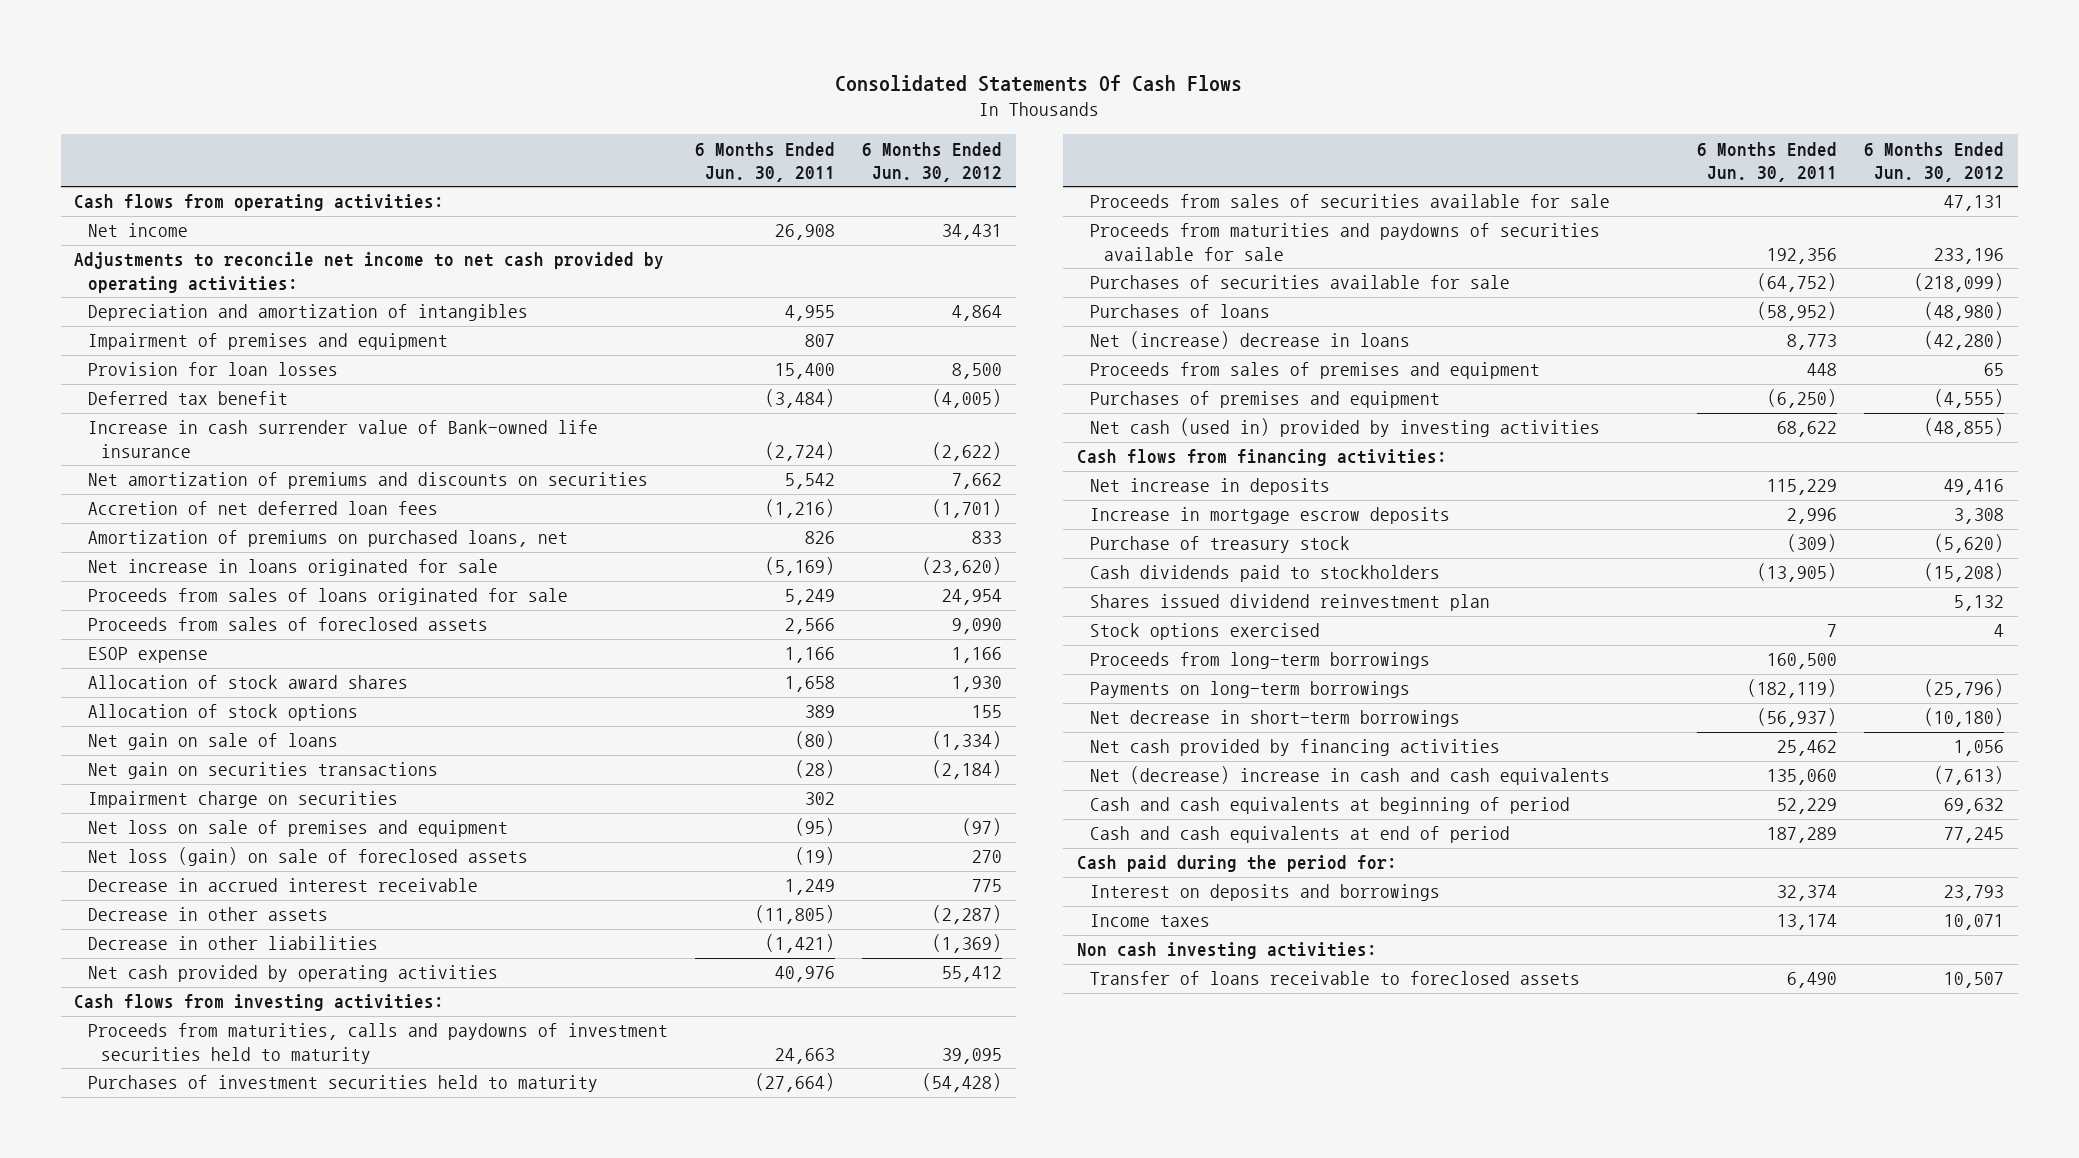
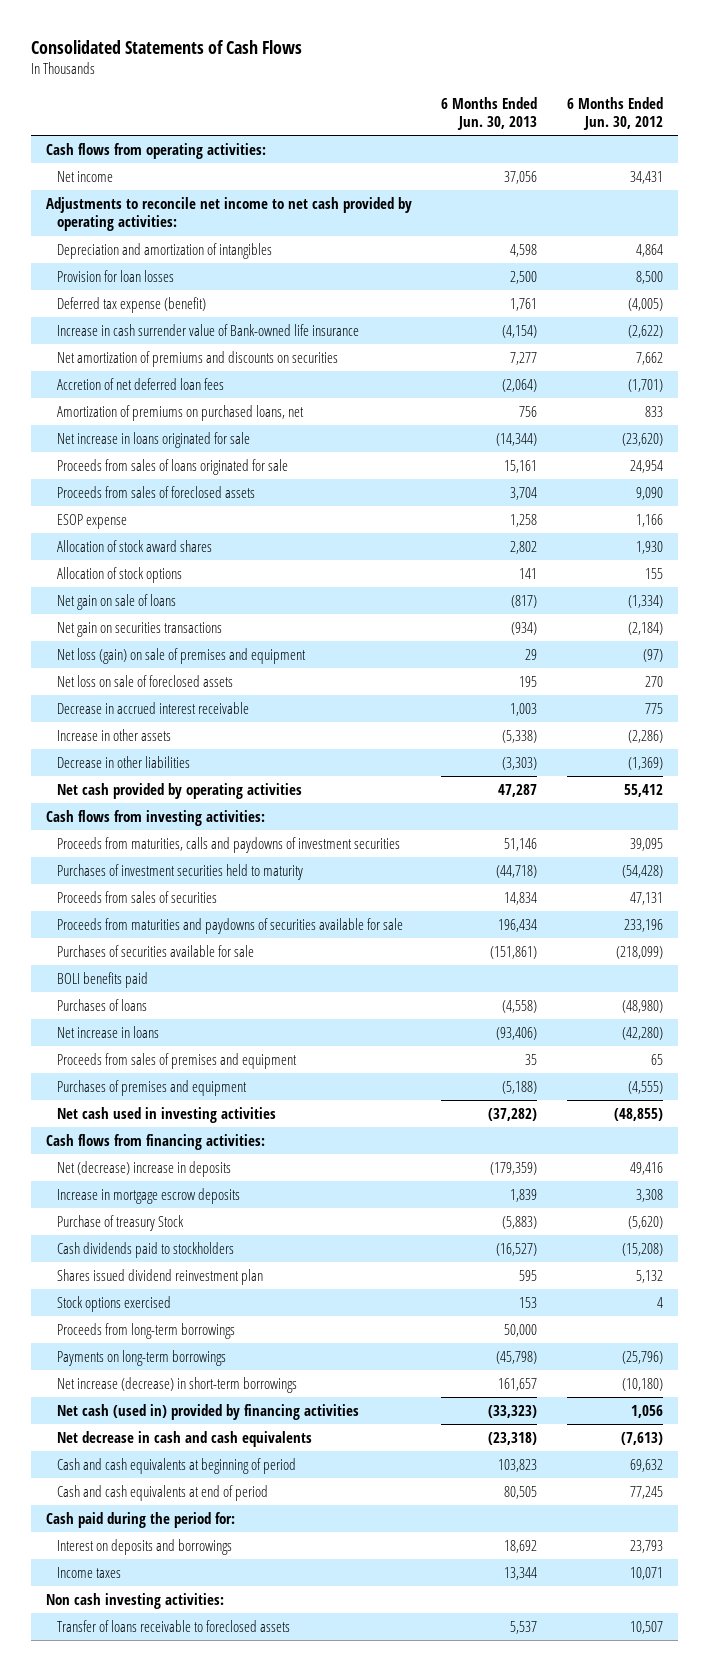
- Consolidated Statements Of Cash Flows
+ Consolidated Statements of Cash Flows
- | 6 Months Ended Jun. 30, 2011 | 6 Months Ended Jun. 30, 2012
+ | 6 Months Ended Jun. 30, 2013 | 6 Months Ended Jun. 30, 2012
- Impairment of premises and equipment | 807 |
- Deferred tax benefit | (3,484) | (4,005)
+ Deferred tax expense (benefit) | 1,761 | (4,005)
- Impairment charge on securities | 302 |
- Net loss on sale of premises and equipment | (95) | (97)
- Net loss (gain) on sale of foreclosed assets | (19) | 270
+ Net loss (gain) on sale of premises and equipment | 29 | (97)
+ Net loss on sale of foreclosed assets | 195 | 270
- Decrease in other assets | (11,805) | (2,287)
+ Increase in other assets | (5,338) | (2,286)
- Proceeds from maturities, calls and paydowns of investment securities held to maturity | 24,663 | 39,095
+ Proceeds from maturities, calls and paydowns of investment securities | 51,146 | 39,095
- Proceeds from sales of securities available for sale | | 47,131
+ Proceeds from sales of securities | 14,834 | 47,131
+ BOLI benefits paid
- Net (increase) decrease in loans | 8,773 | (42,280)
+ Net increase in loans | (93,406) | (42,280)
- Net cash (used in) provided by investing activities | 68,622 | (48,855)
+ Net cash used in investing activities | (37,282) | (48,855)
- Net increase in deposits | 115,229 | 49,416
+ Net (decrease) increase in deposits | (179,359) | 49,416
- Purchase of treasury stock | (309) | (5,620)
+ Purchase of treasury Stock | (5,883) | (5,620)
- Net decrease in short-term borrowings | (56,937) | (10,180)
- Net cash provided by financing activities | 25,462 | 1,056
- Net (decrease) increase in cash and cash equivalents | 135,060 | (7,613)
+ Net increase (decrease) in short-term borrowings | 161,657 | (10,180)
+ Net cash (used in) provided by financing activities | (33,323) | 1,056
+ Net decrease in cash and cash equivalents | (23,318) | (7,613)

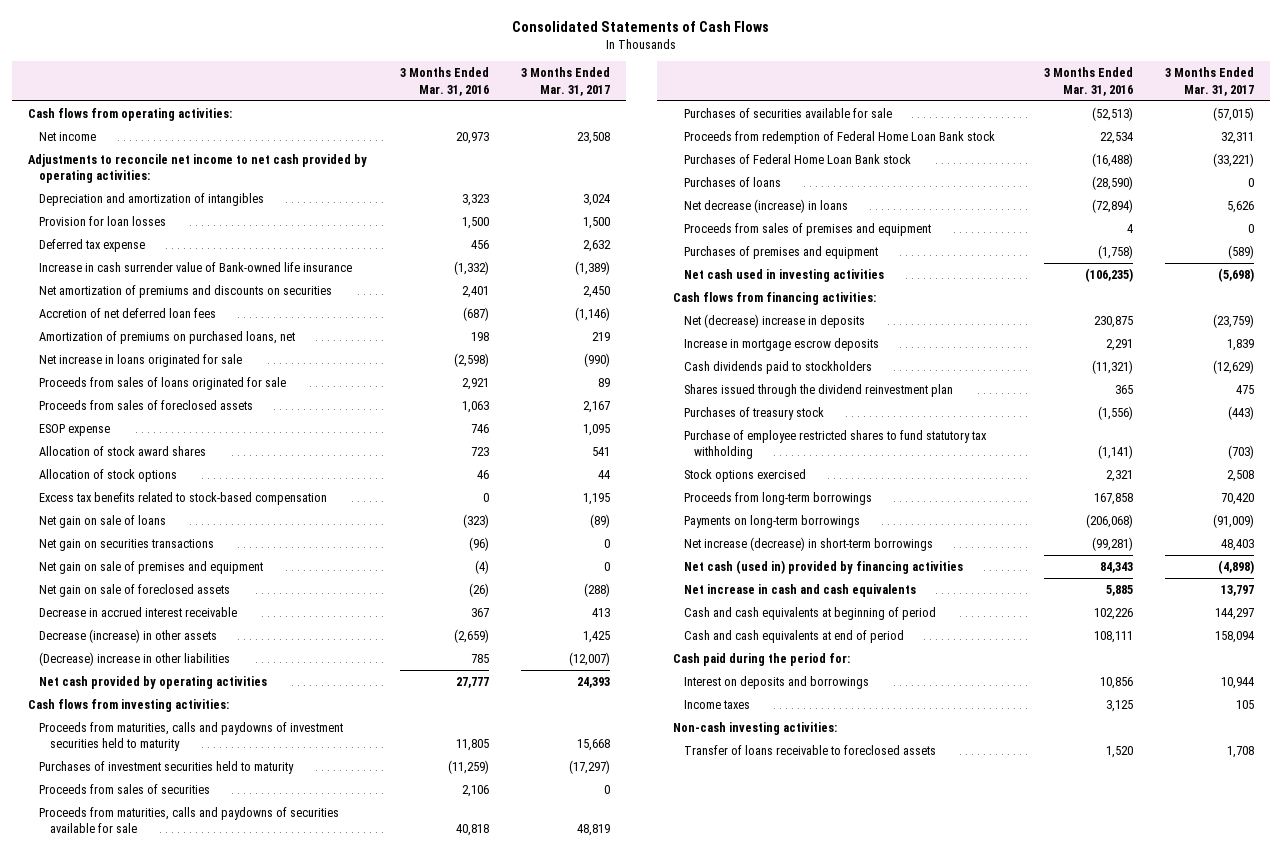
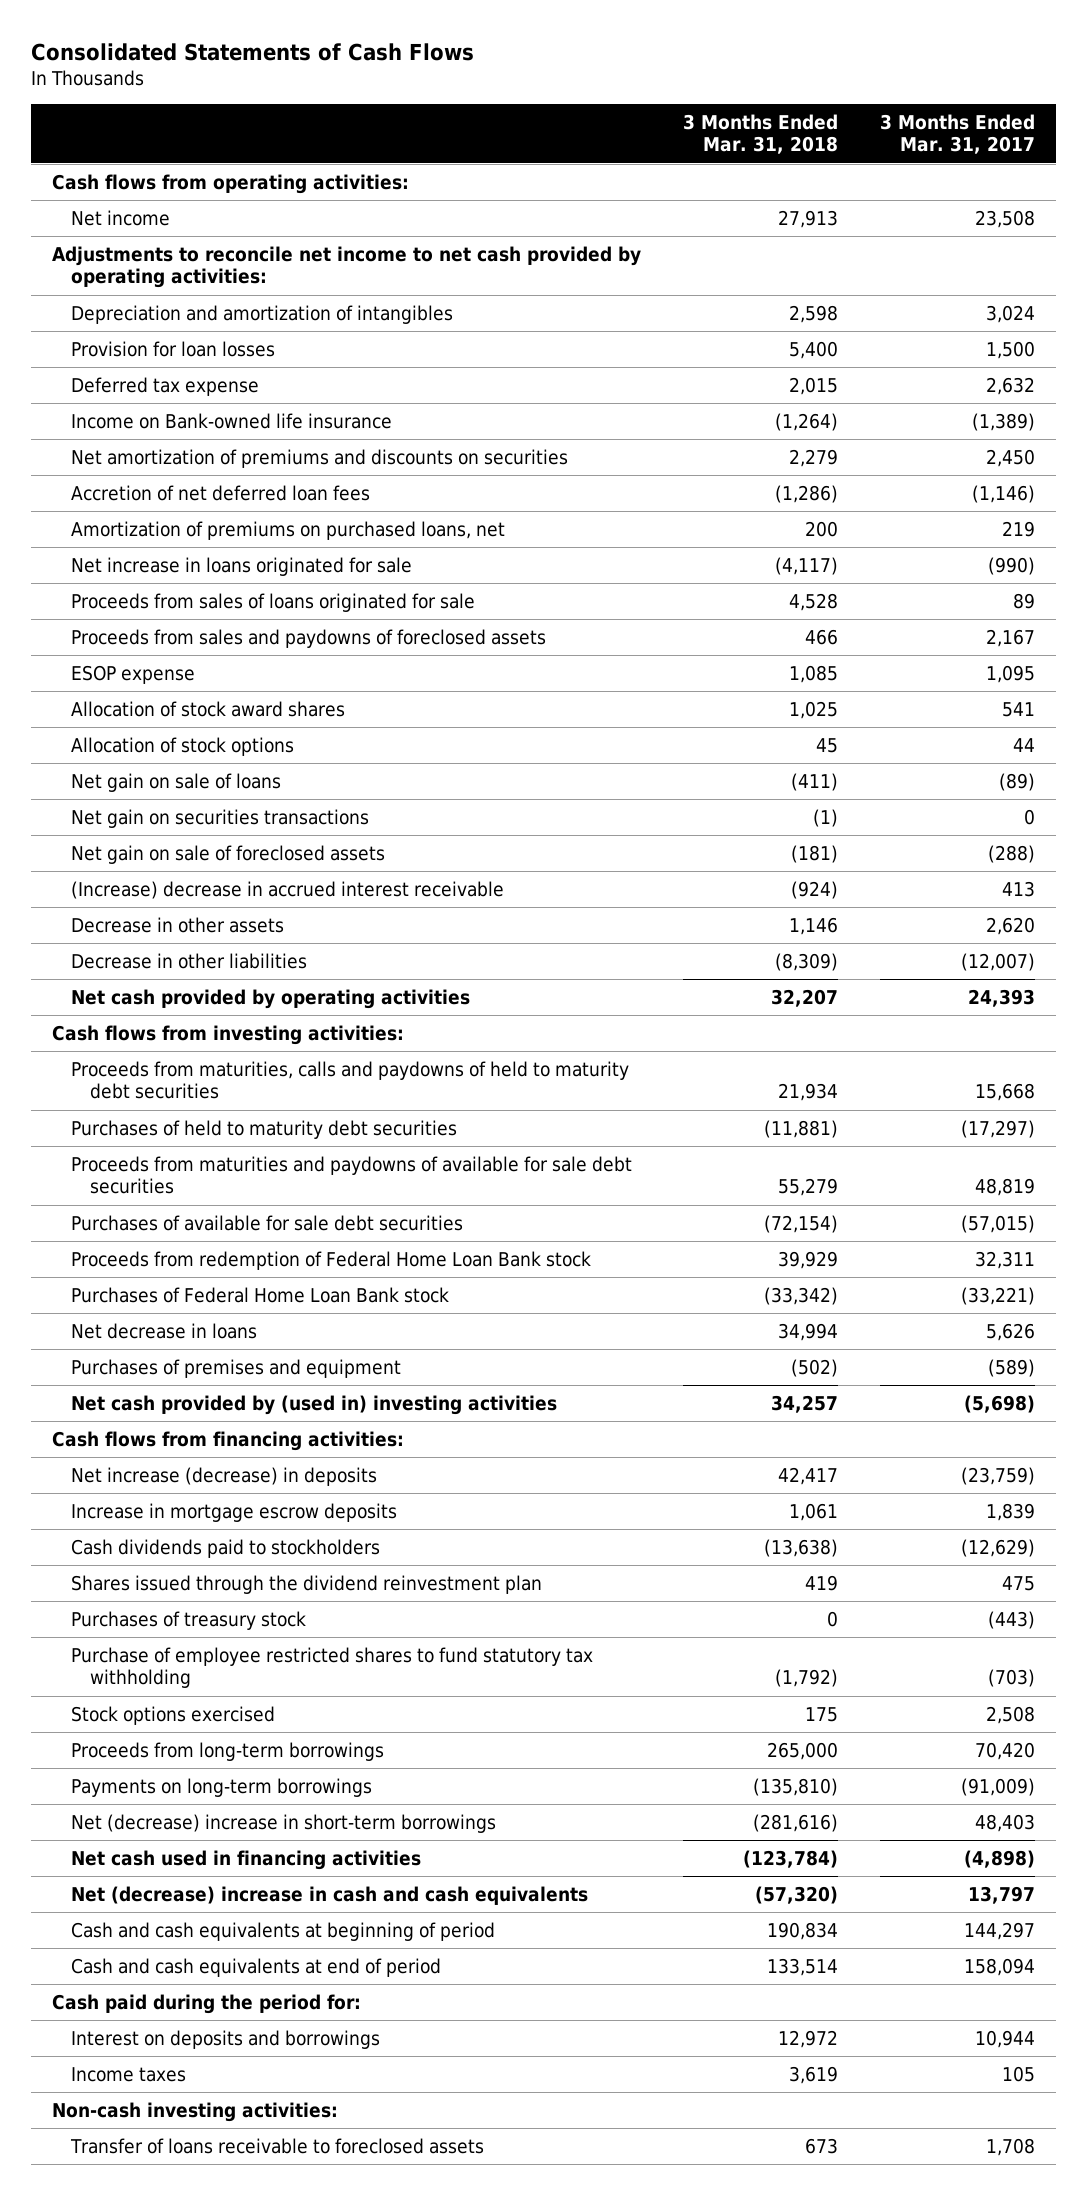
- | 3 Months Ended Mar. 31, 2016 | 3 Months Ended Mar. 31, 2017
+ | 3 Months Ended Mar. 31, 2018 | 3 Months Ended Mar. 31, 2017
- Increase in cash surrender value of Bank-owned life insurance | (1,332) | (1,389)
+ Income on Bank-owned life insurance | (1,264) | (1,389)
- Proceeds from sales of foreclosed assets | 1,063 | 2,167
+ Proceeds from sales and paydowns of foreclosed assets | 466 | 2,167
- Excess tax benefits related to stock-based compensation | 0 | 1,195
- Net gain on sale of premises and equipment | (4) | 0
- Decrease in accrued interest receivable | 367 | 413
- Decrease (increase) in other assets | (2,659) | 1,425
- (Decrease) increase in other liabilities | 785 | (12,007)
+ (Increase) decrease in accrued interest receivable | (924) | 413
+ Decrease in other assets | 1,146 | 2,620
+ Decrease in other liabilities | (8,309) | (12,007)
- Proceeds from maturities, calls and paydowns of investment securities held to maturity | 11,805 | 15,668
- Purchases of investment securities held to maturity | (11,259) | (17,297)
- Proceeds from sales of securities | 2,106 | 0
- Proceeds from maturities, calls and paydowns of securities available for sale | 40,818 | 48,819
- Purchases of securities available for sale | (52,513) | (57,015)
+ Proceeds from maturities, calls and paydowns of held to maturity debt securities | 21,934 | 15,668
+ Purchases of held to maturity debt securities | (11,881) | (17,297)
+ Proceeds from maturities and paydowns of available for sale debt securities | 55,279 | 48,819
+ Purchases of available for sale debt securities | (72,154) | (57,015)
- Purchases of loans | (28,590) | 0
- Net decrease (increase) in loans | (72,894) | 5,626
- Proceeds from sales of premises and equipment | 4 | 0
+ Net decrease in loans | 34,994 | 5,626
- Net cash used in investing activities | (106,235) | (5,698)
+ Net cash provided by (used in) investing activities | 34,257 | (5,698)
- Net (decrease) increase in deposits | 230,875 | (23,759)
+ Net increase (decrease) in deposits | 42,417 | (23,759)
- Net increase (decrease) in short-term borrowings | (99,281) | 48,403
- Net cash (used in) provided by financing activities | 84,343 | (4,898)
- Net increase in cash and cash equivalents | 5,885 | 13,797
+ Net (decrease) increase in short-term borrowings | (281,616) | 48,403
+ Net cash used in financing activities | (123,784) | (4,898)
+ Net (decrease) increase in cash and cash equivalents | (57,320) | 13,797

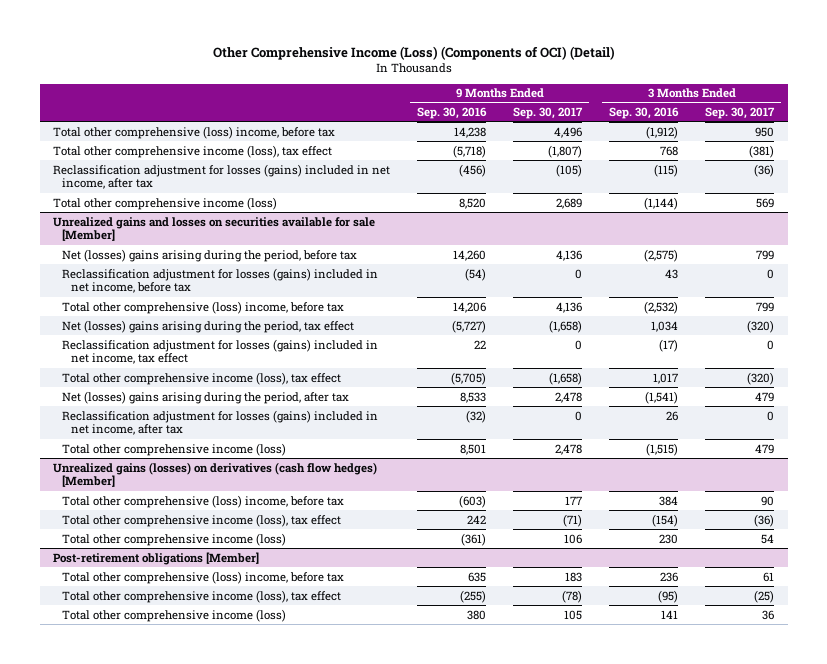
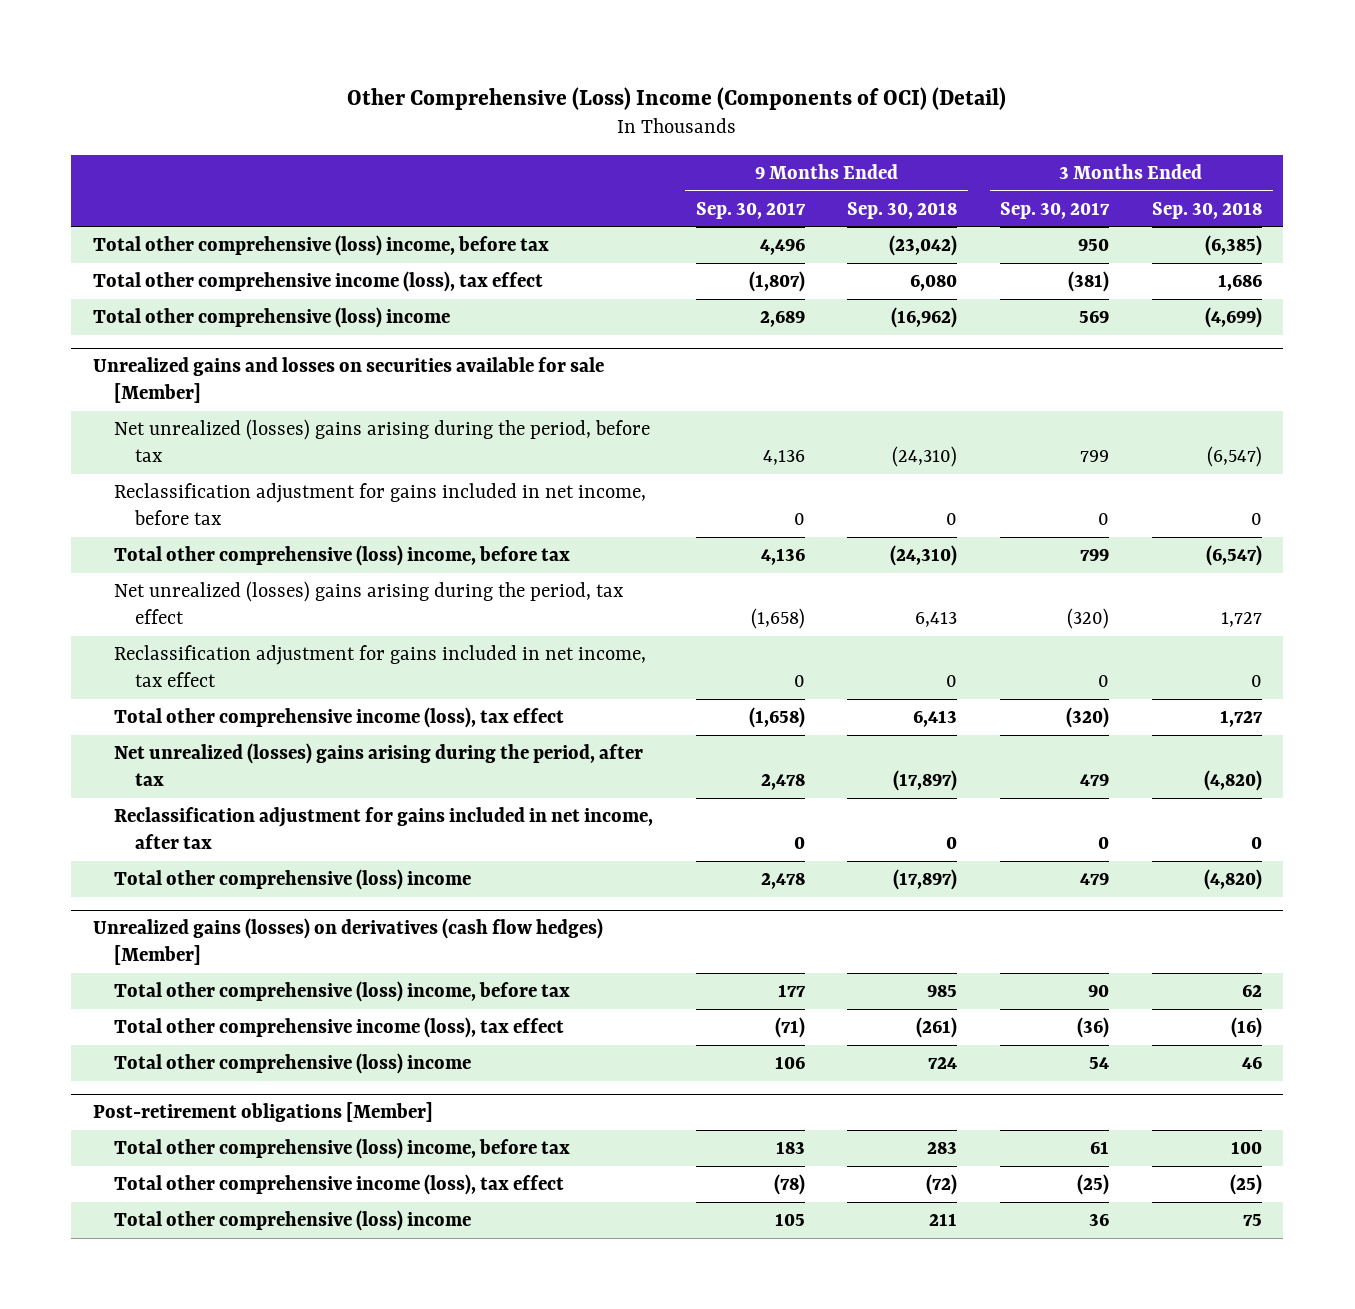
- Other Comprehensive Income (Loss) (Components of OCI) (Detail)
+ Other Comprehensive (Loss) Income (Components of OCI) (Detail)
- | 9 Months Ended Sep. 30, 2016 | 9 Months Ended Sep. 30, 2017 | 3 Months Ended Sep. 30, 2016 | 3 Months Ended Sep. 30, 2017
+ | 9 Months Ended Sep. 30, 2017 | 9 Months Ended Sep. 30, 2018 | 3 Months Ended Sep. 30, 2017 | 3 Months Ended Sep. 30, 2018
- Reclassification adjustment for losses (gains) included in net income, after tax | (456) | (105) | (115) | (36)
- Total other comprehensive income (loss) | 8,520 | 2,689 | (1,144) | 569
+ Total other comprehensive (loss) income | 2,689 | (16,962) | 569 | (4,699)
@ Unrealized gains and losses on securities available for sale [Member]
- Net (losses) gains arising during the period, before tax | 14,260 | 4,136 | (2,575) | 799
- Reclassification adjustment for losses (gains) included in net income, before tax | (54) | 0 | 43 | 0
+ Net unrealized (losses) gains arising during the period, before tax | 4,136 | (24,310) | 799 | (6,547)
+ Reclassification adjustment for gains included in net income, before tax | 0 | 0 | 0 | 0
- Net (losses) gains arising during the period, tax effect | (5,727) | (1,658) | 1,034 | (320)
- Reclassification adjustment for losses (gains) included in net income, tax effect | 22 | 0 | (17) | 0
+ Net unrealized (losses) gains arising during the period, tax effect | (1,658) | 6,413 | (320) | 1,727
+ Reclassification adjustment for gains included in net income, tax effect | 0 | 0 | 0 | 0
- Net (losses) gains arising during the period, after tax | 8,533 | 2,478 | (1,541) | 479
- Reclassification adjustment for losses (gains) included in net income, after tax | (32) | 0 | 26 | 0
- Total other comprehensive income (loss) | 8,501 | 2,478 | (1,515) | 479
+ Net unrealized (losses) gains arising during the period, after tax | 2,478 | (17,897) | 479 | (4,820)
+ Reclassification adjustment for gains included in net income, after tax | 0 | 0 | 0 | 0
+ Total other comprehensive (loss) income | 2,478 | (17,897) | 479 | (4,820)
@ Unrealized gains (losses) on derivatives (cash flow hedges) [Member]
- Total other comprehensive income (loss) | (361) | 106 | 230 | 54
+ Total other comprehensive (loss) income | 106 | 724 | 54 | 46
@ Post-retirement obligations [Member]
- Total other comprehensive income (loss) | 380 | 105 | 141 | 36
+ Total other comprehensive (loss) income | 105 | 211 | 36 | 75

